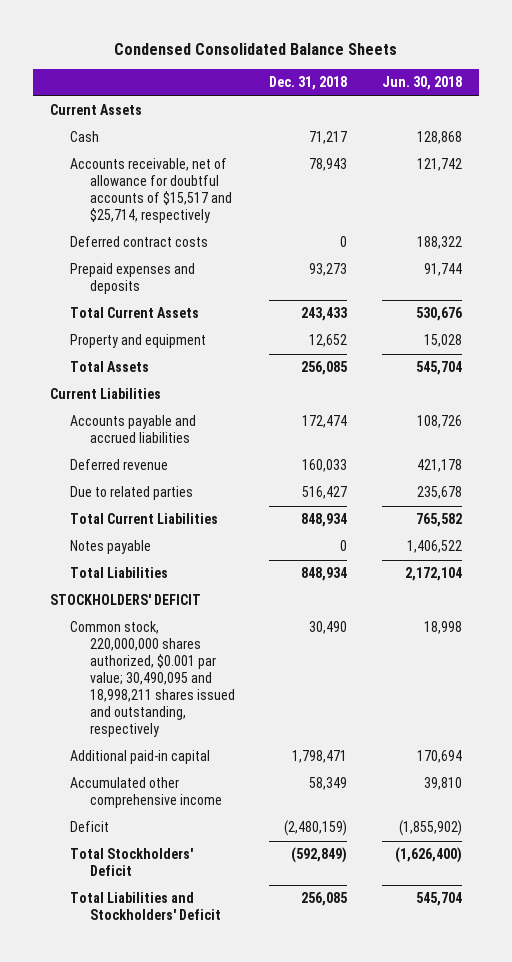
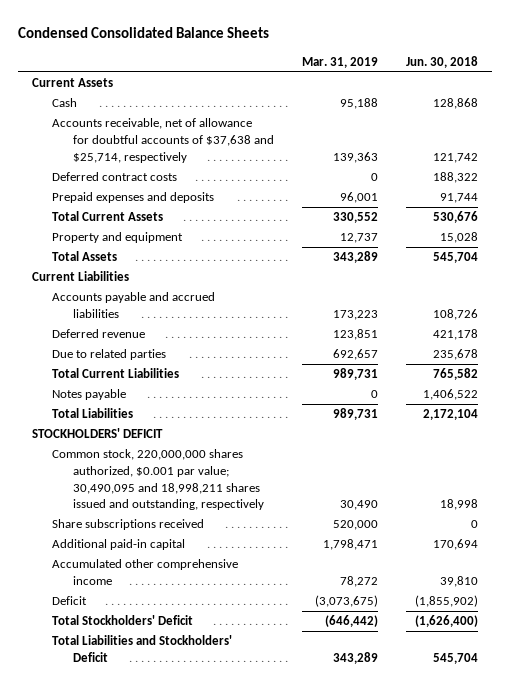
- | Dec. 31, 2018 | Jun. 30, 2018
+ | Mar. 31, 2019 | Jun. 30, 2018
- Accounts receivable, net of allowance for doubtful accounts of $15,517 and $25,714, respectively | 78,943 | 121,742
+ Accounts receivable, net of allowance for doubtful accounts of $37,638 and $25,714, respectively | 139,363 | 121,742
+ Share subscriptions received | 520,000 | 0

